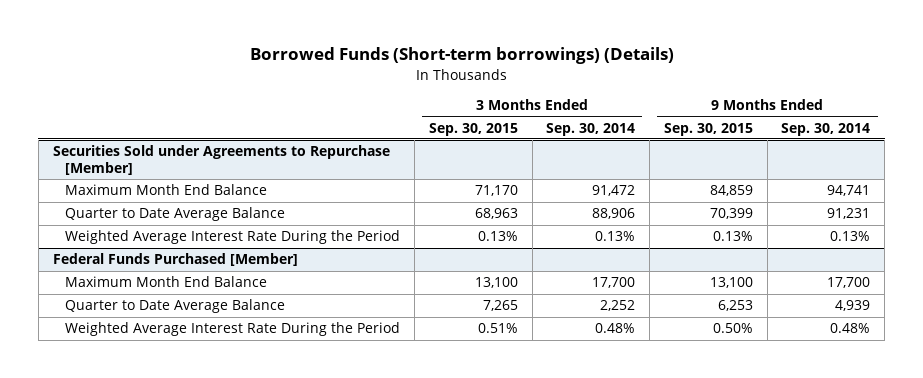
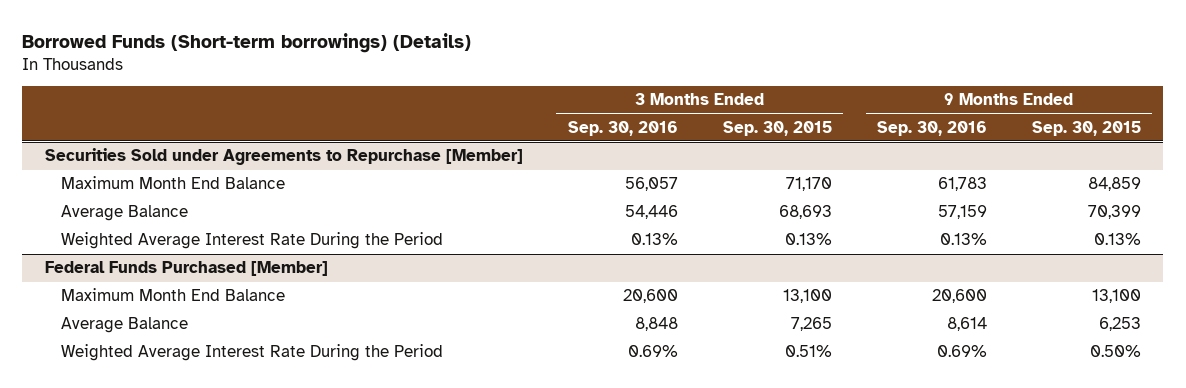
- | 3 Months Ended Sep. 30, 2015 | 3 Months Ended Sep. 30, 2014 | 9 Months Ended Sep. 30, 2015 | 9 Months Ended Sep. 30, 2014
+ | 3 Months Ended Sep. 30, 2016 | 3 Months Ended Sep. 30, 2015 | 9 Months Ended Sep. 30, 2016 | 9 Months Ended Sep. 30, 2015
@ Securities Sold under Agreements to Repurchase [Member]
- Quarter to Date Average Balance | 68,963 | 88,906 | 70,399 | 91,231
+ Average Balance | 54,446 | 68,693 | 57,159 | 70,399
@ Federal Funds Purchased [Member]
- Quarter to Date Average Balance | 7,265 | 2,252 | 6,253 | 4,939
+ Average Balance | 8,848 | 7,265 | 8,614 | 6,253

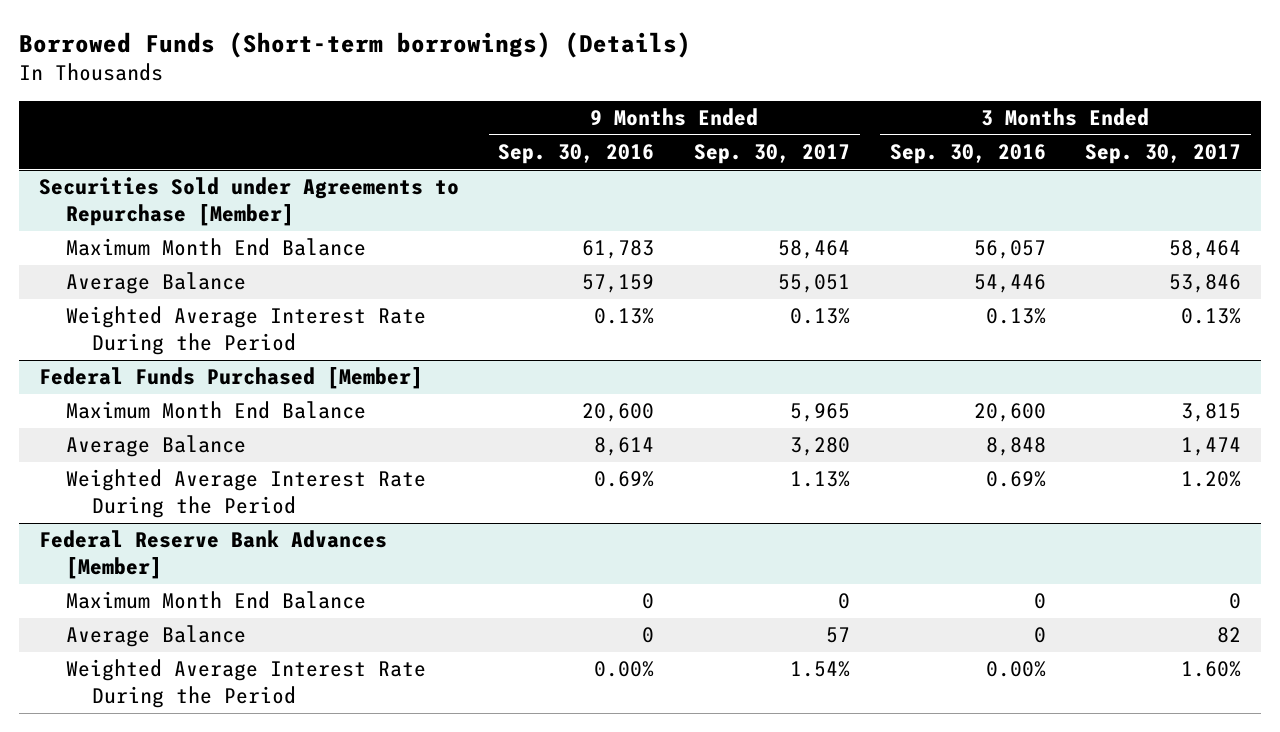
- | 3 Months Ended Sep. 30, 2016 | 3 Months Ended Sep. 30, 2015 | 9 Months Ended Sep. 30, 2016 | 9 Months Ended Sep. 30, 2015
+ | 9 Months Ended Sep. 30, 2016 | 9 Months Ended Sep. 30, 2017 | 3 Months Ended Sep. 30, 2016 | 3 Months Ended Sep. 30, 2017
+ Federal Reserve Bank Advances [Member]
+ Maximum Month End Balance | 0 | 0 | 0 | 0
+ Average Balance | 0 | 57 | 0 | 82
+ Weighted Average Interest Rate During the Period | 0.00% | 1.54% | 0.00% | 1.60%

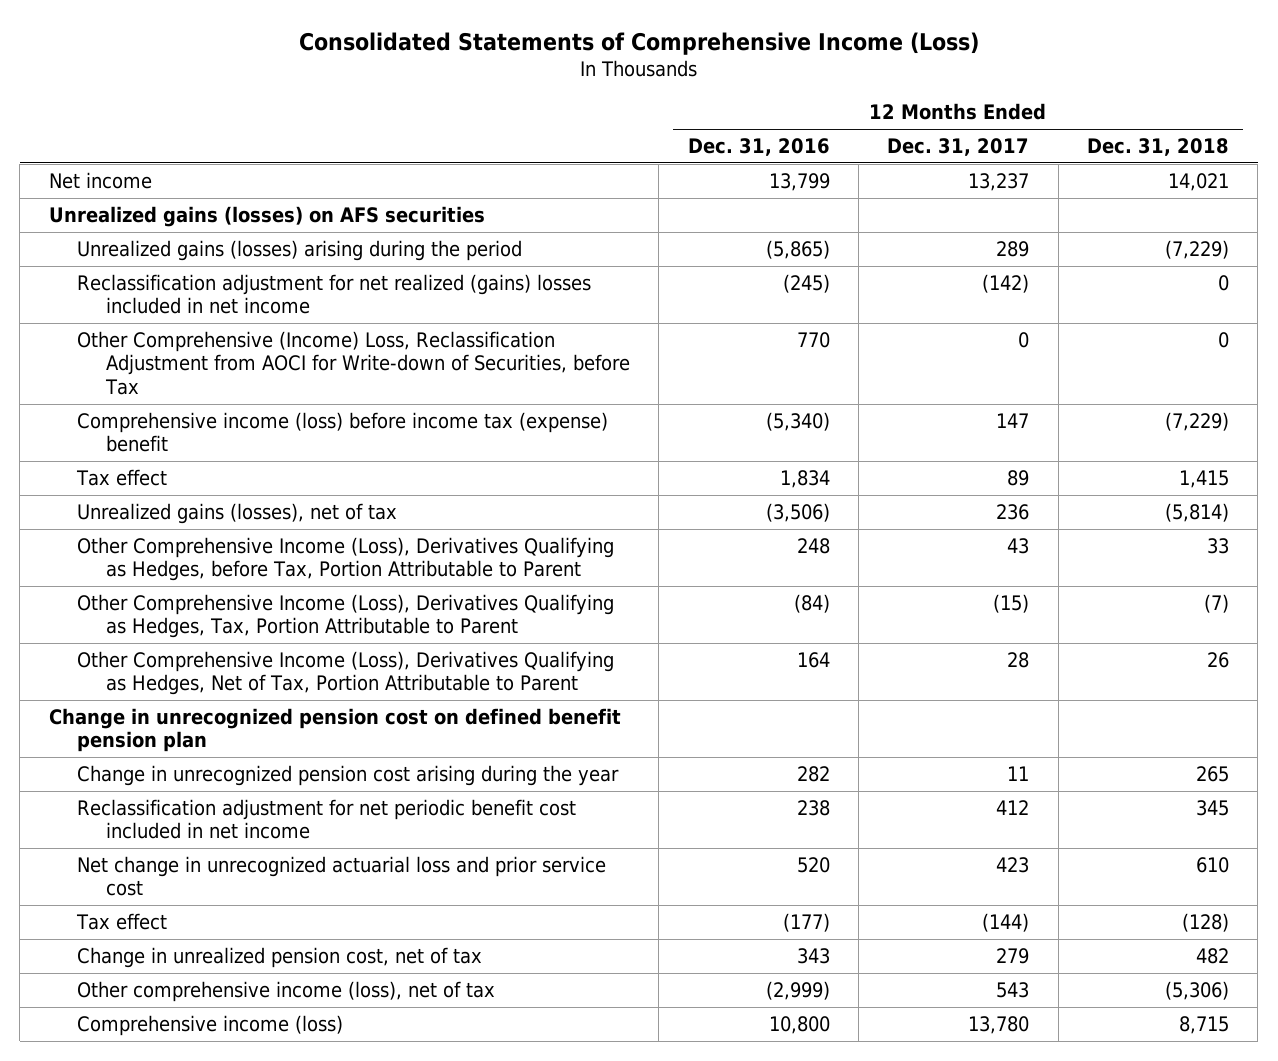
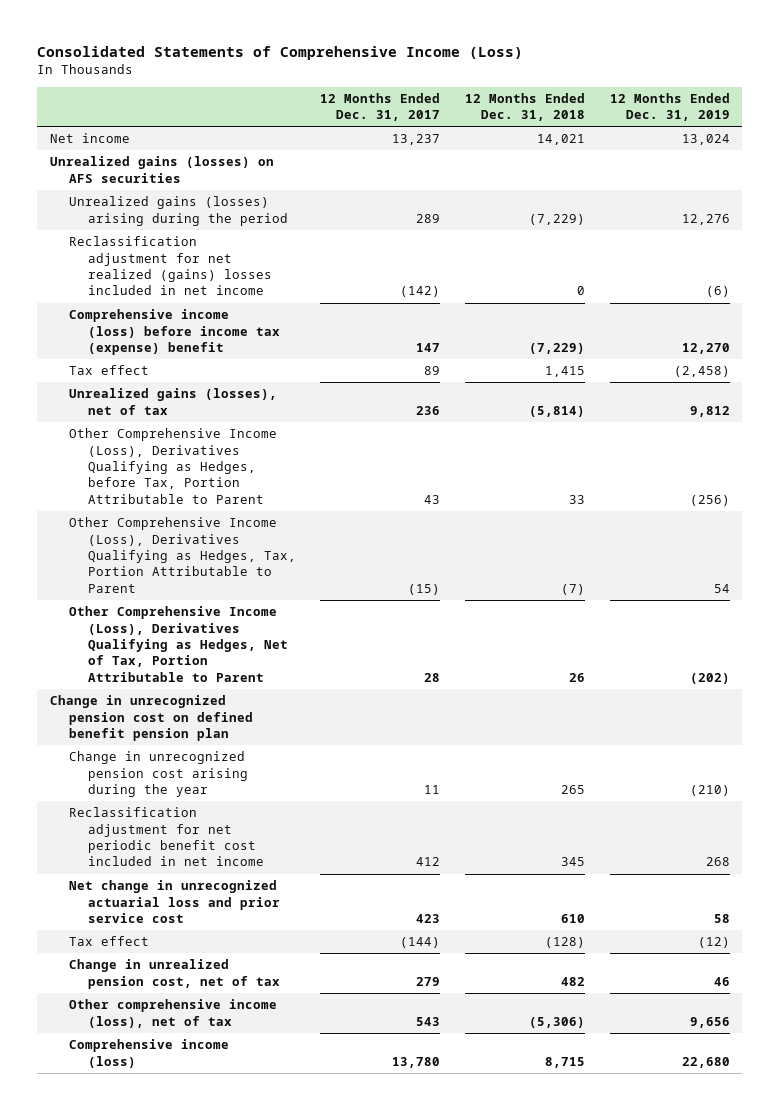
- | 12 Months Ended Dec. 31, 2016 | 12 Months Ended Dec. 31, 2017 | 12 Months Ended Dec. 31, 2018
+ | 12 Months Ended Dec. 31, 2017 | 12 Months Ended Dec. 31, 2018 | 12 Months Ended Dec. 31, 2019
- Other Comprehensive (Income) Loss, Reclassification Adjustment from AOCI for Write-down of Securities, before Tax | 770 | 0 | 0

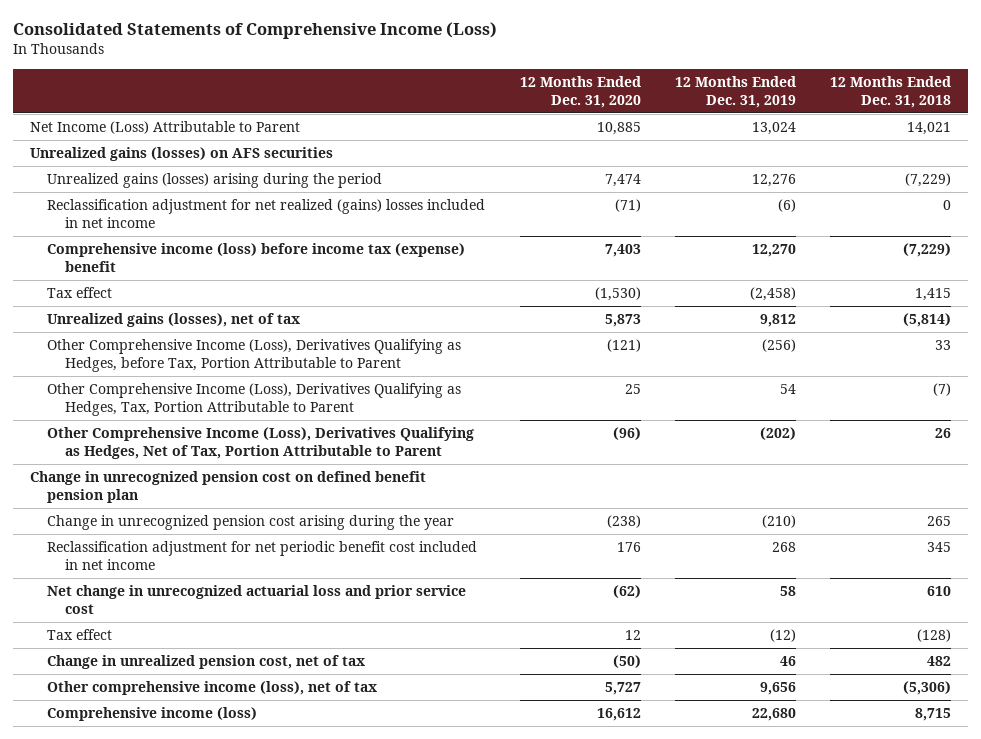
- | 12 Months Ended Dec. 31, 2017 | 12 Months Ended Dec. 31, 2018 | 12 Months Ended Dec. 31, 2019
+ | 12 Months Ended Dec. 31, 2020 | 12 Months Ended Dec. 31, 2019 | 12 Months Ended Dec. 31, 2018
- Net income | 13,237 | 14,021 | 13,024
+ Net Income (Loss) Attributable to Parent | 10,885 | 13,024 | 14,021

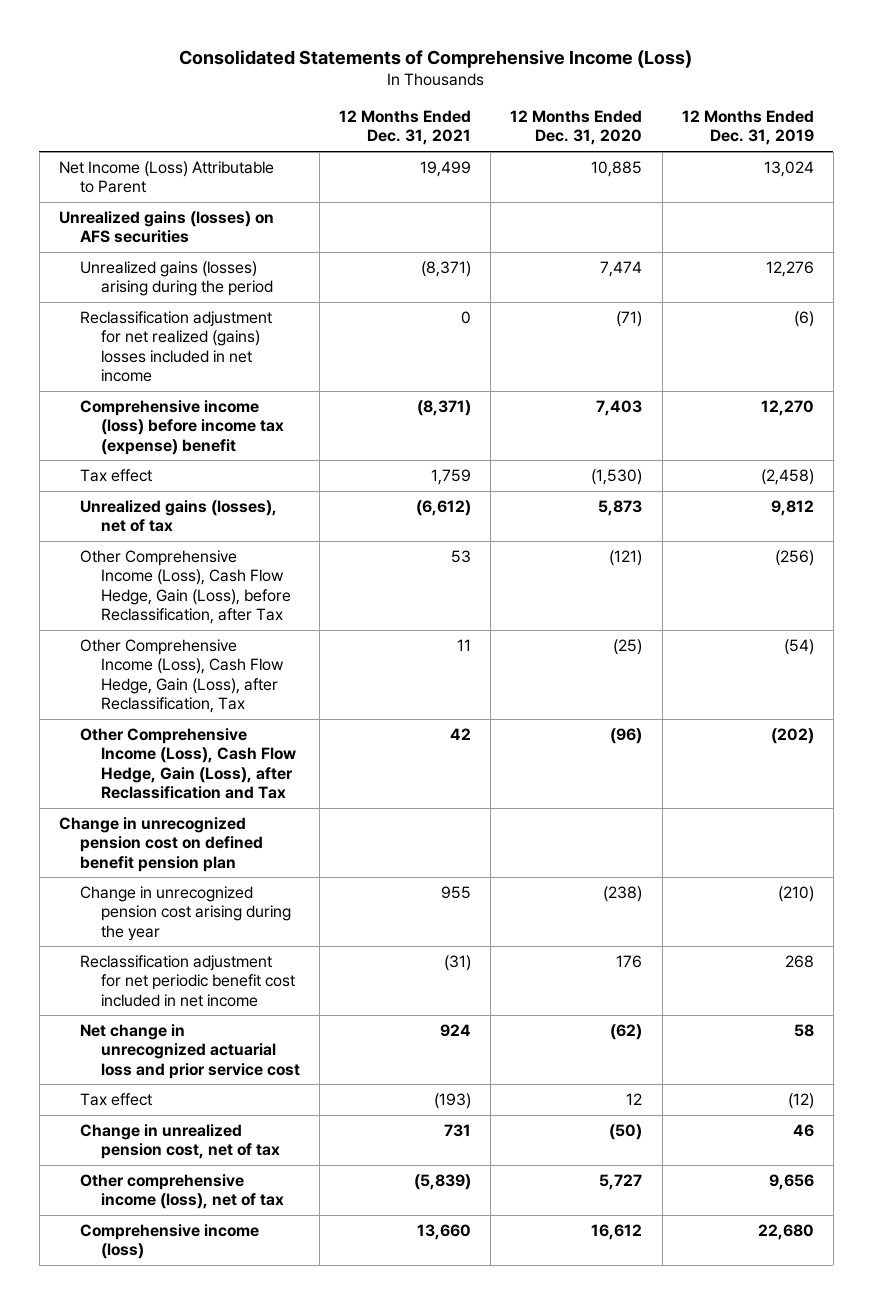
- | 12 Months Ended Dec. 31, 2020 | 12 Months Ended Dec. 31, 2019 | 12 Months Ended Dec. 31, 2018
+ | 12 Months Ended Dec. 31, 2021 | 12 Months Ended Dec. 31, 2020 | 12 Months Ended Dec. 31, 2019
- Other Comprehensive Income (Loss), Derivatives Qualifying as Hedges, before Tax, Portion Attributable to Parent | (121) | (256) | 33
- Other Comprehensive Income (Loss), Derivatives Qualifying as Hedges, Tax, Portion Attributable to Parent | 25 | 54 | (7)
- Other Comprehensive Income (Loss), Derivatives Qualifying as Hedges, Net of Tax, Portion Attributable to Parent | (96) | (202) | 26
+ Other Comprehensive Income (Loss), Cash Flow Hedge, Gain (Loss), before Reclassification, after Tax | 53 | (121) | (256)
+ Other Comprehensive Income (Loss), Cash Flow Hedge, Gain (Loss), after Reclassification, Tax | 11 | (25) | (54)
+ Other Comprehensive Income (Loss), Cash Flow Hedge, Gain (Loss), after Reclassification and Tax | 42 | (96) | (202)

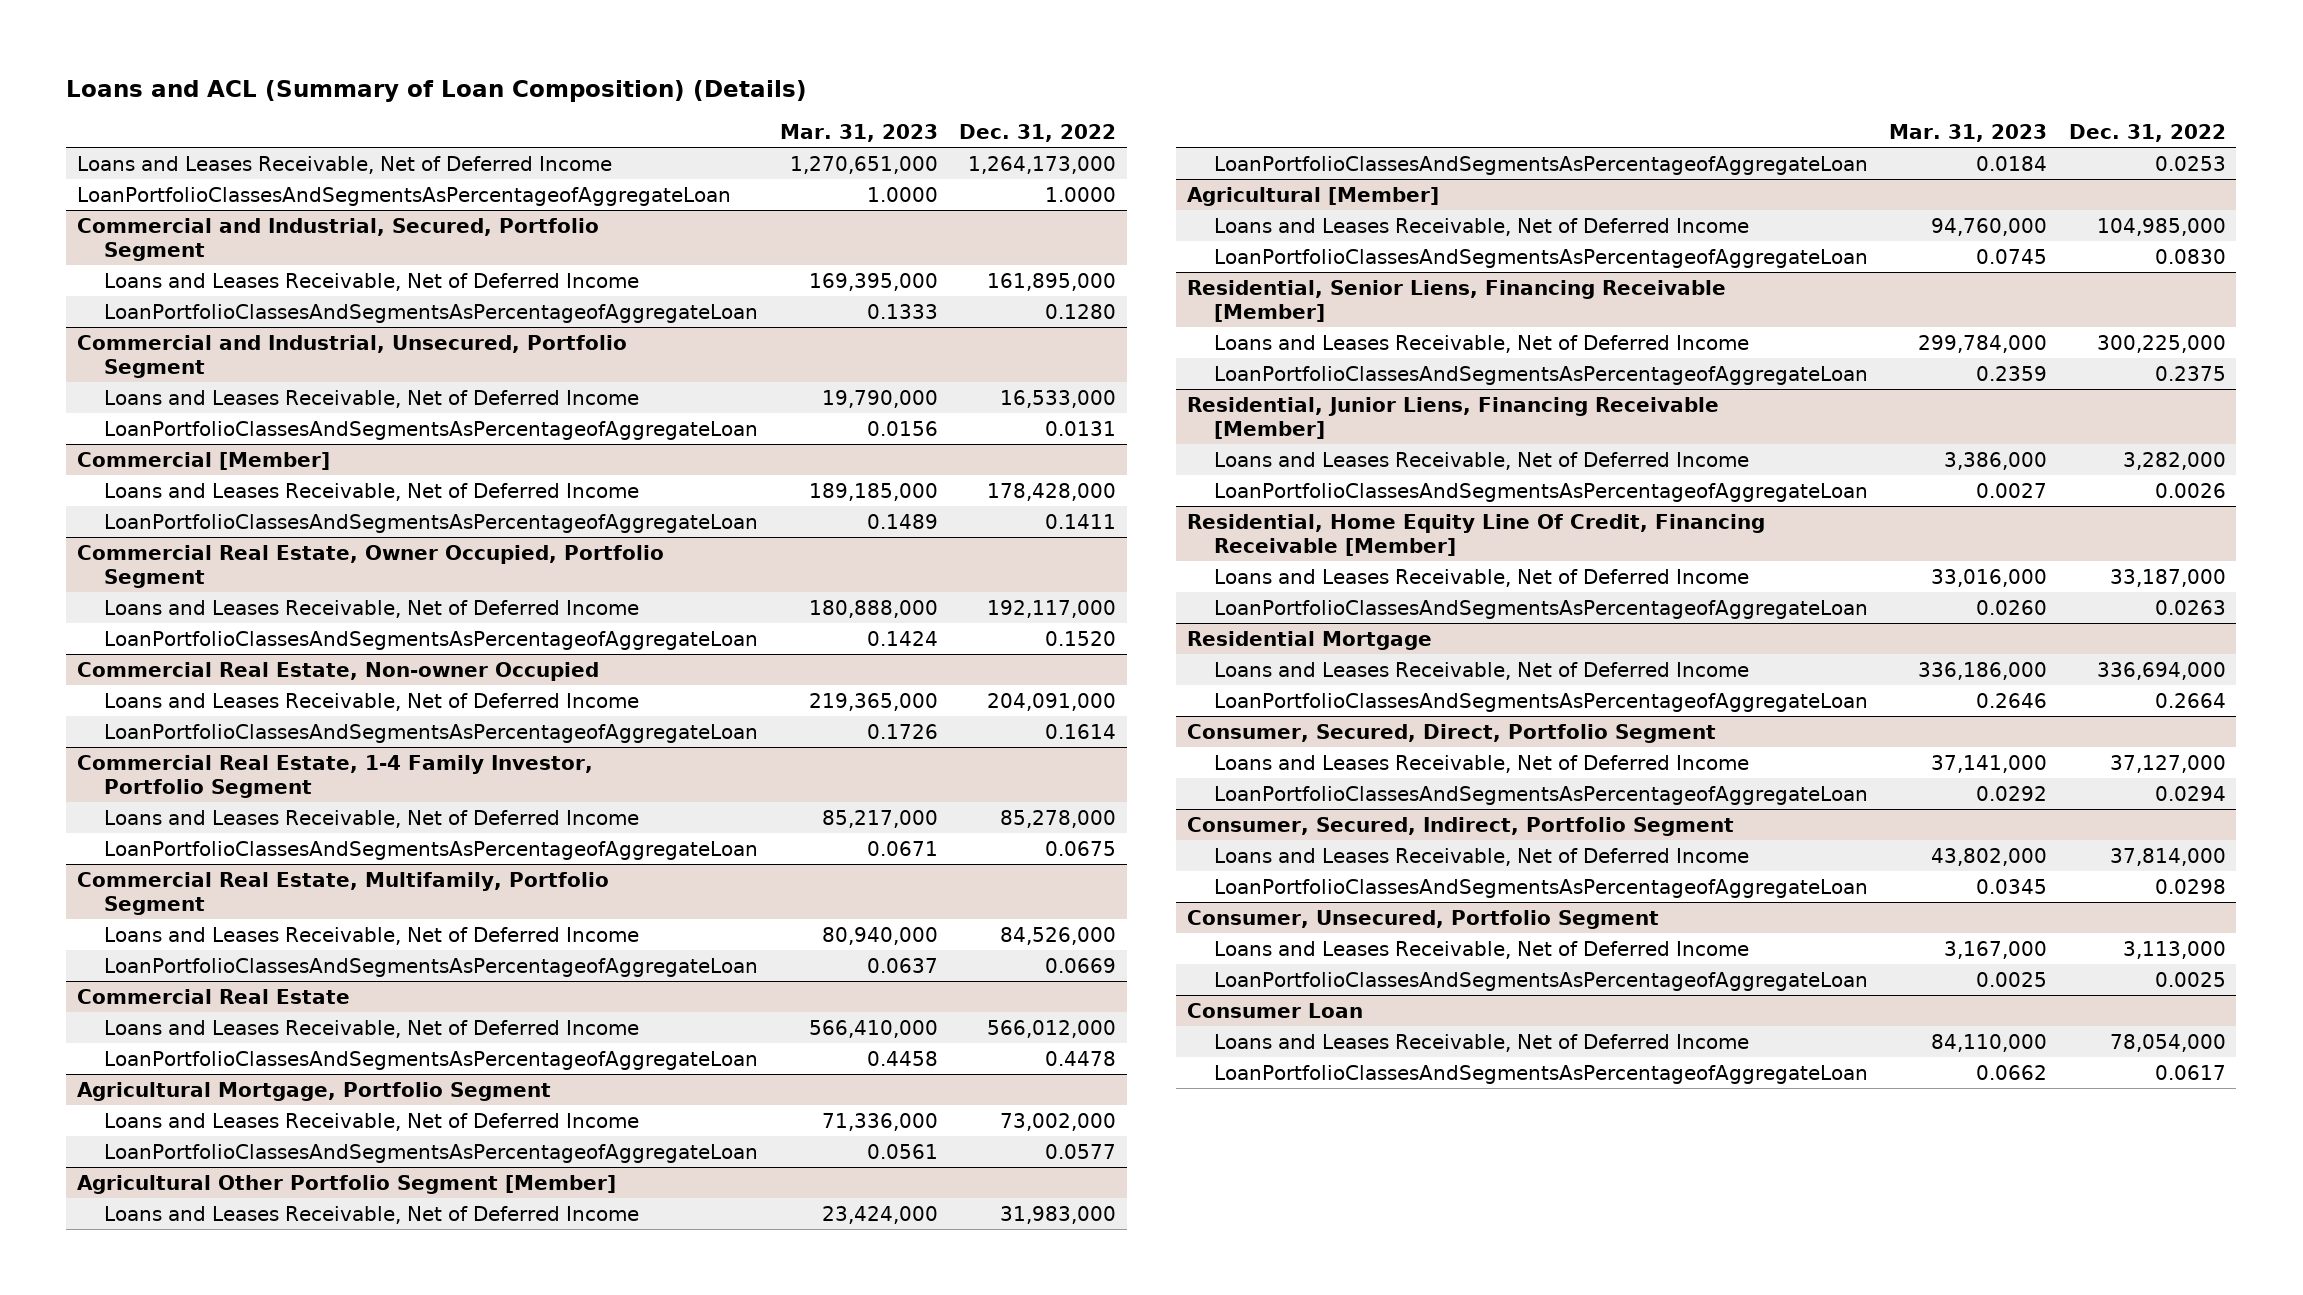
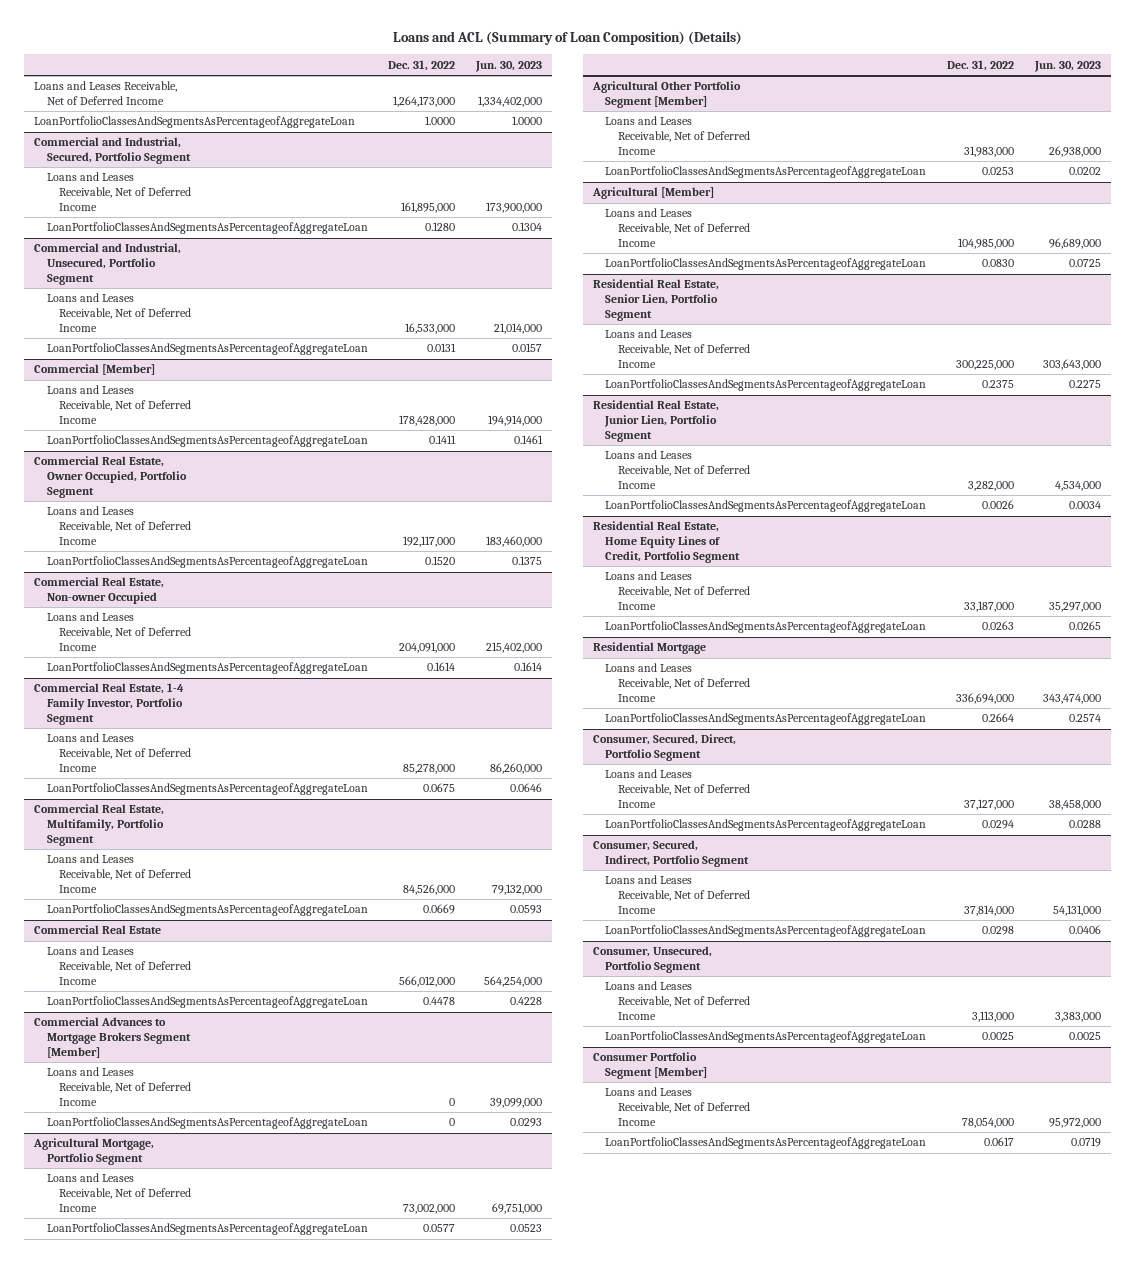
- | Mar. 31, 2023 | Dec. 31, 2022
+ | Dec. 31, 2022 | Jun. 30, 2023
+ Commercial Advances to Mortgage Brokers Segment [Member]
+ Loans and Leases Receivable, Net of Deferred Income | 0 | 39,099,000
+ LoanPortfolioClassesAndSegmentsAsPercentageofAggregateLoan | 0 | 0.0293
- Residential, Senior Liens, Financing Receivable [Member]
+ Residential Real Estate, Senior Lien, Portfolio Segment
- Residential, Junior Liens, Financing Receivable [Member]
+ Residential Real Estate, Junior Lien, Portfolio Segment
- Residential, Home Equity Line Of Credit, Financing Receivable [Member]
+ Residential Real Estate, Home Equity Lines of Credit, Portfolio Segment
- Consumer Loan
+ Consumer Portfolio Segment [Member]

